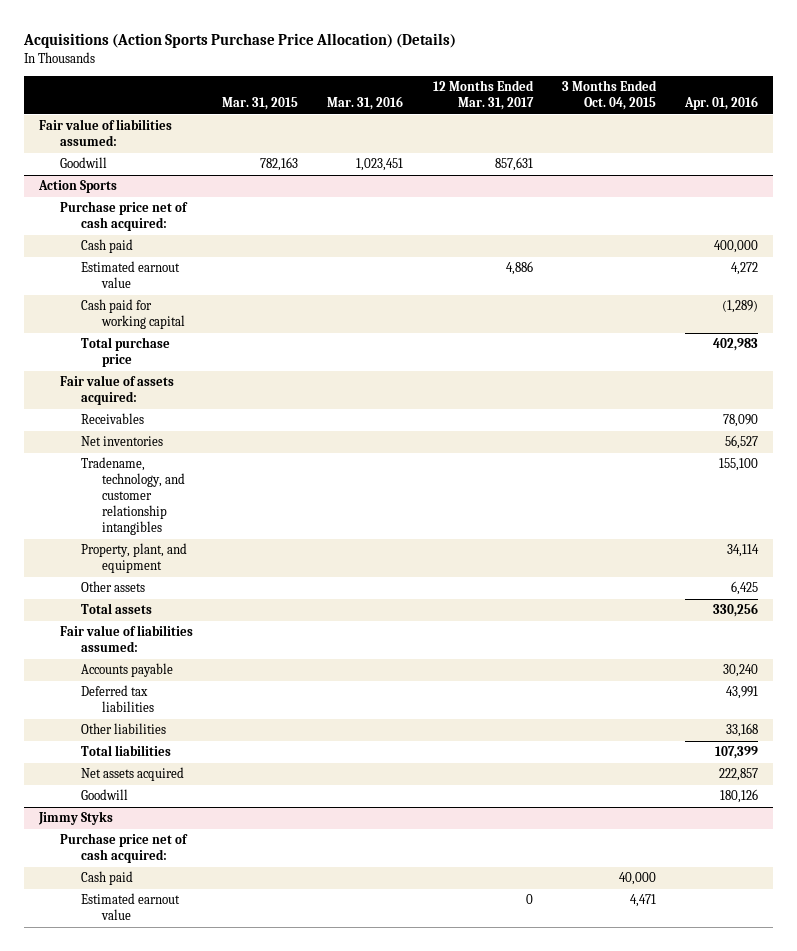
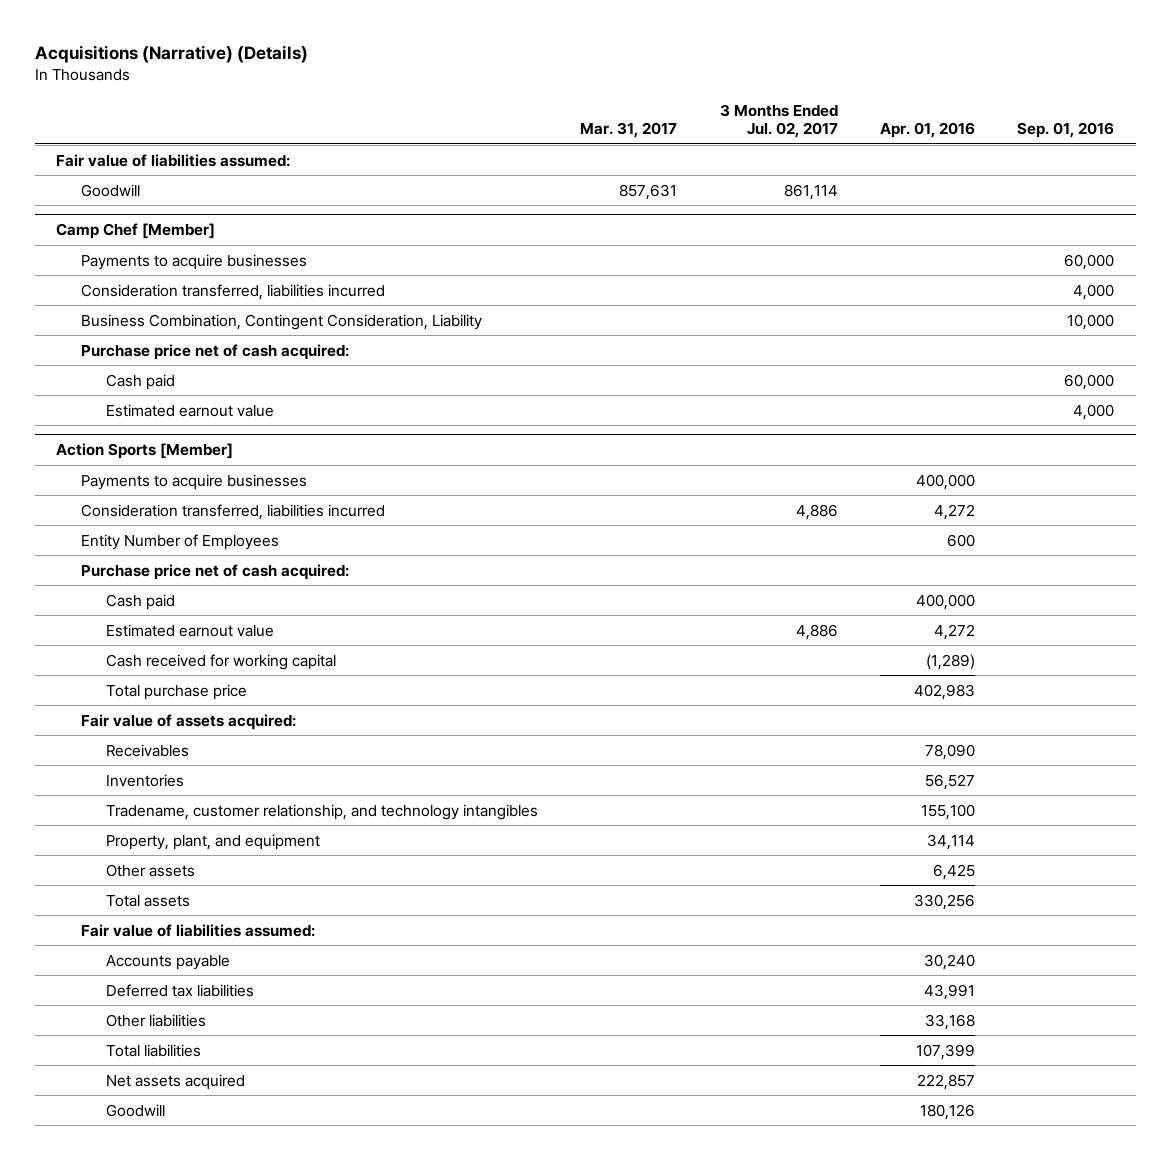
- Acquisitions (Action Sports Purchase Price Allocation) (Details)
+ Acquisitions (Narrative) (Details)
- | Mar. 31, 2015 | Mar. 31, 2016 | 12 Months Ended Mar. 31, 2017 | 3 Months Ended Oct. 04, 2015 | Apr. 01, 2016
+ | Mar. 31, 2017 | 3 Months Ended Jul. 02, 2017 | Apr. 01, 2016 | Sep. 01, 2016
- Action Sports
+ Camp Chef [Member]
+ Payments to acquire businesses | | | | 60,000
+ Consideration transferred, liabilities incurred | | | | 4,000
+ Business Combination, Contingent Consideration, Liability | | | | 10,000
+ Cash paid | | | | 60,000
+ Estimated earnout value | | | | 4,000
+ Action Sports [Member]
+ Payments to acquire businesses | | | 400,000 |
+ Consideration transferred, liabilities incurred | | 4,886 | 4,272 |
+ Entity Number of Employees | | | 600 |
+ Purchase price net of cash acquired:
- Cash paid for working capital | | | | | (1,289)
+ Cash received for working capital | | | (1,289) |
- Net inventories | | | | | 56,527
- Tradename, technology, and customer relationship intangibles | | | | | 155,100
+ Inventories | | | 56,527 |
+ Tradename, customer relationship, and technology intangibles | | | 155,100 |
- Jimmy Styks
- Purchase price net of cash acquired:
- Cash paid | | | | 40,000 |
- Estimated earnout value | | | 0 | 4,471 |

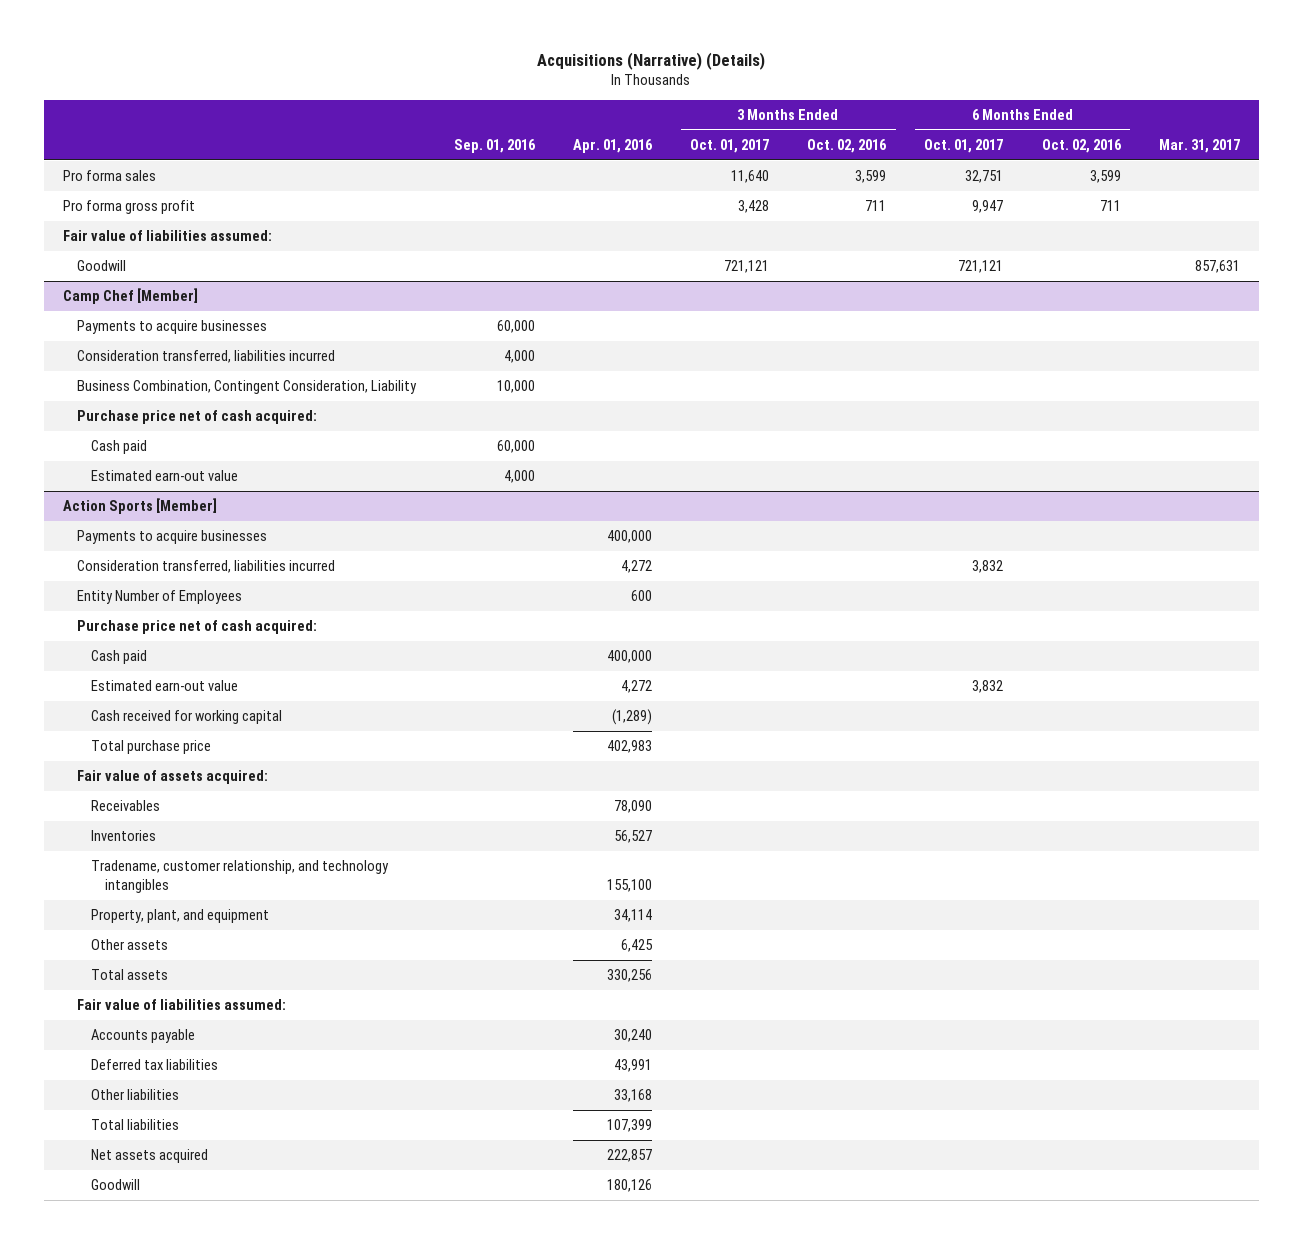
- | Mar. 31, 2017 | 3 Months Ended Jul. 02, 2017 | Apr. 01, 2016 | Sep. 01, 2016
+ | Sep. 01, 2016 | Apr. 01, 2016 | 3 Months Ended Oct. 01, 2017 | 3 Months Ended Oct. 02, 2016 | 6 Months Ended Oct. 01, 2017 | 6 Months Ended Oct. 02, 2016 | Mar. 31, 2017
+ Pro forma sales | | | 11,640 | 3,599 | 32,751 | 3,599 |
+ Pro forma gross profit | | | 3,428 | 711 | 9,947 | 711 |
@ Camp Chef [Member]
- Estimated earnout value | | | | 4,000
+ Estimated earn-out value | 4,000 | | | | | |
@ Action Sports [Member]
- Estimated earnout value | | 4,886 | 4,272 |
+ Estimated earn-out value | | 4,272 | | | 3,832 | |

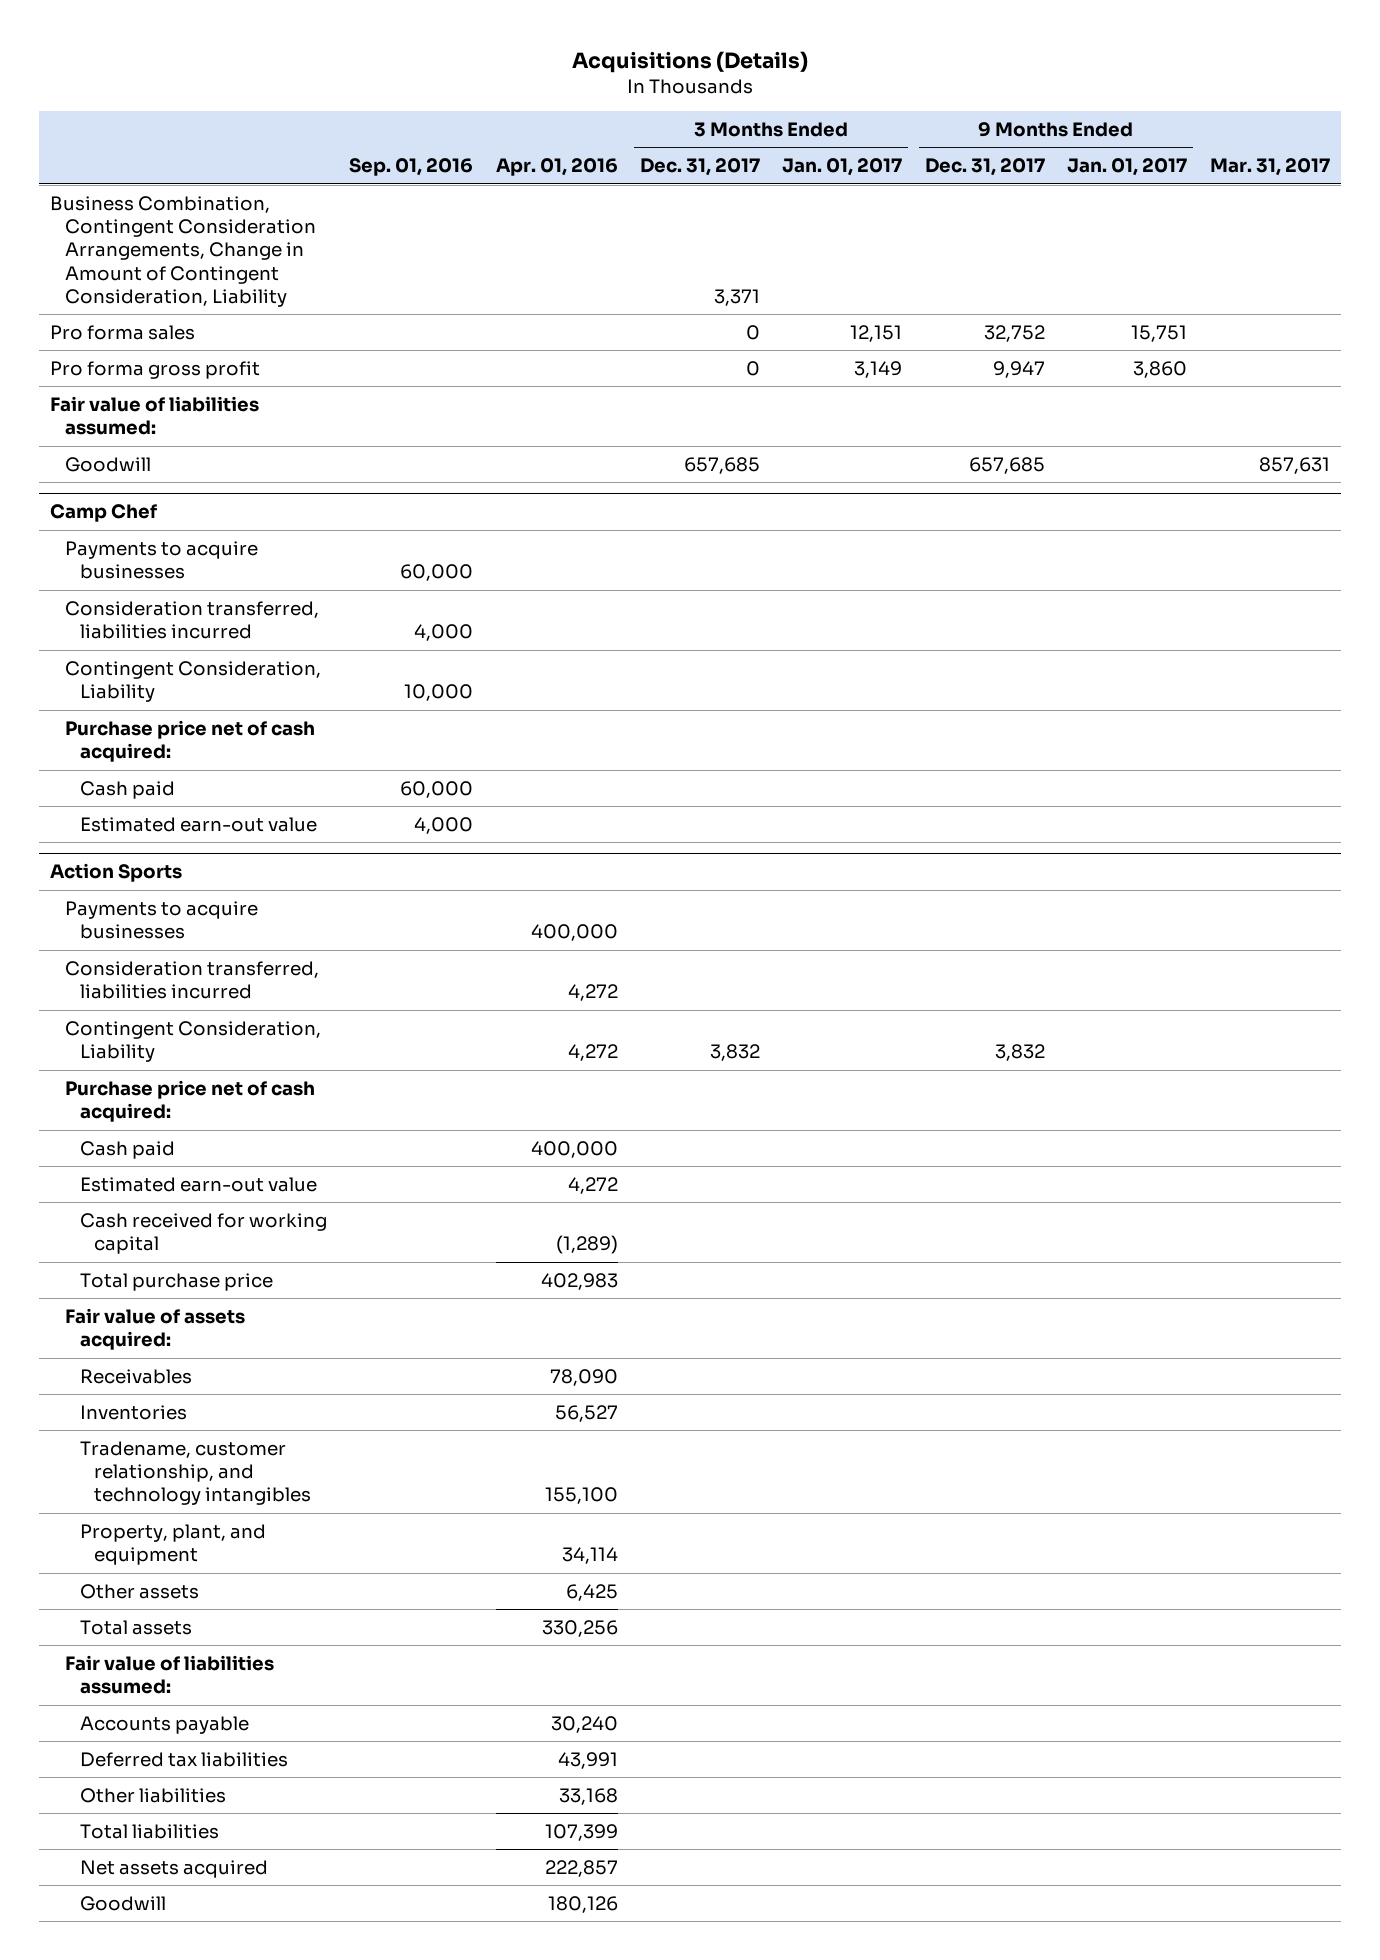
- Acquisitions (Narrative) (Details)
+ Acquisitions (Details)
- | Sep. 01, 2016 | Apr. 01, 2016 | 3 Months Ended Oct. 01, 2017 | 3 Months Ended Oct. 02, 2016 | 6 Months Ended Oct. 01, 2017 | 6 Months Ended Oct. 02, 2016 | Mar. 31, 2017
+ | Sep. 01, 2016 | Apr. 01, 2016 | 3 Months Ended Dec. 31, 2017 | 3 Months Ended Jan. 01, 2017 | 9 Months Ended Dec. 31, 2017 | 9 Months Ended Jan. 01, 2017 | Mar. 31, 2017
+ Business Combination, Contingent Consideration Arrangements, Change in Amount of Contingent Consideration, Liability | | | 3,371 | | | |
- Camp Chef [Member]
+ Camp Chef
- Business Combination, Contingent Consideration, Liability | 10,000 | | | | | |
+ Contingent Consideration, Liability | 10,000 | | | | | |
- Action Sports [Member]
+ Action Sports
- Entity Number of Employees | | 600 | | | | |
+ Contingent Consideration, Liability | | 4,272 | 3,832 | | 3,832 | |

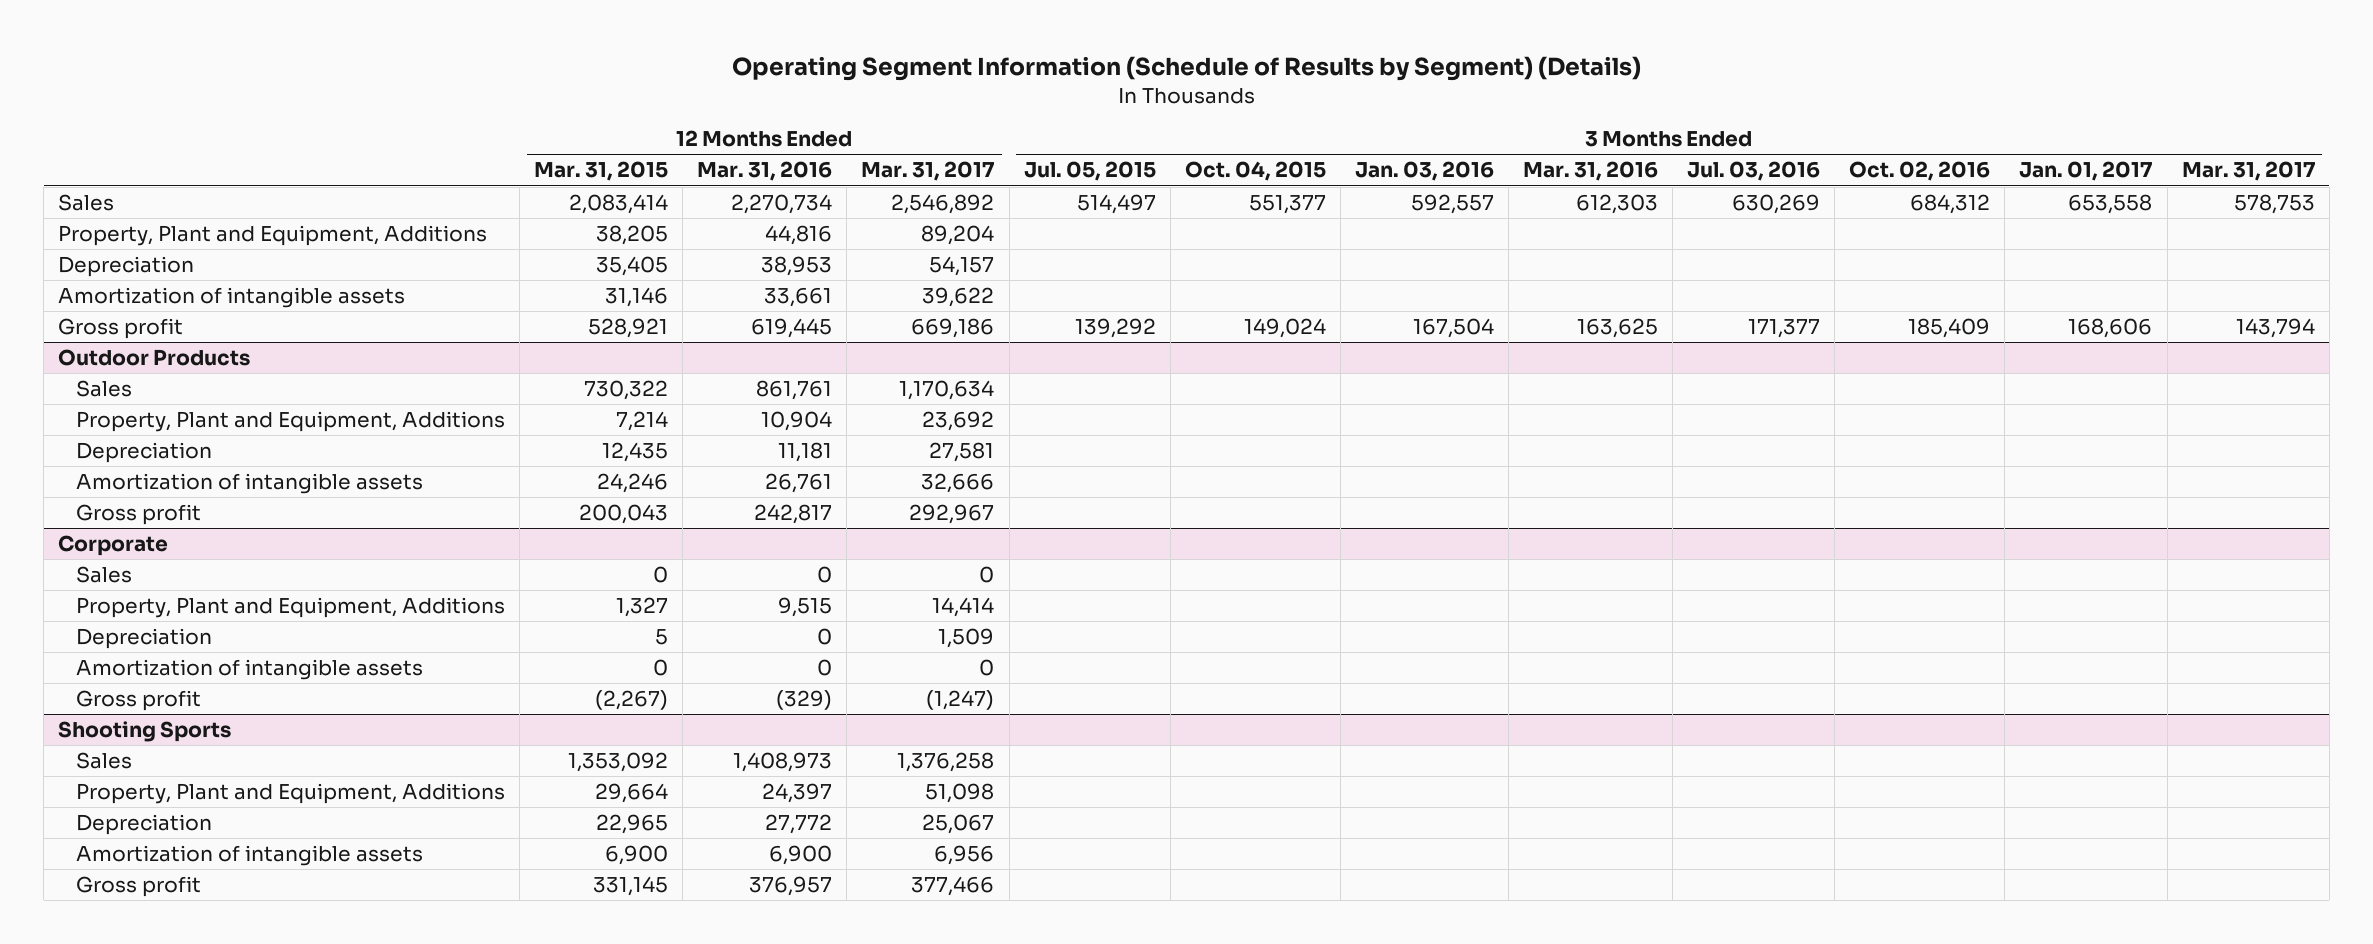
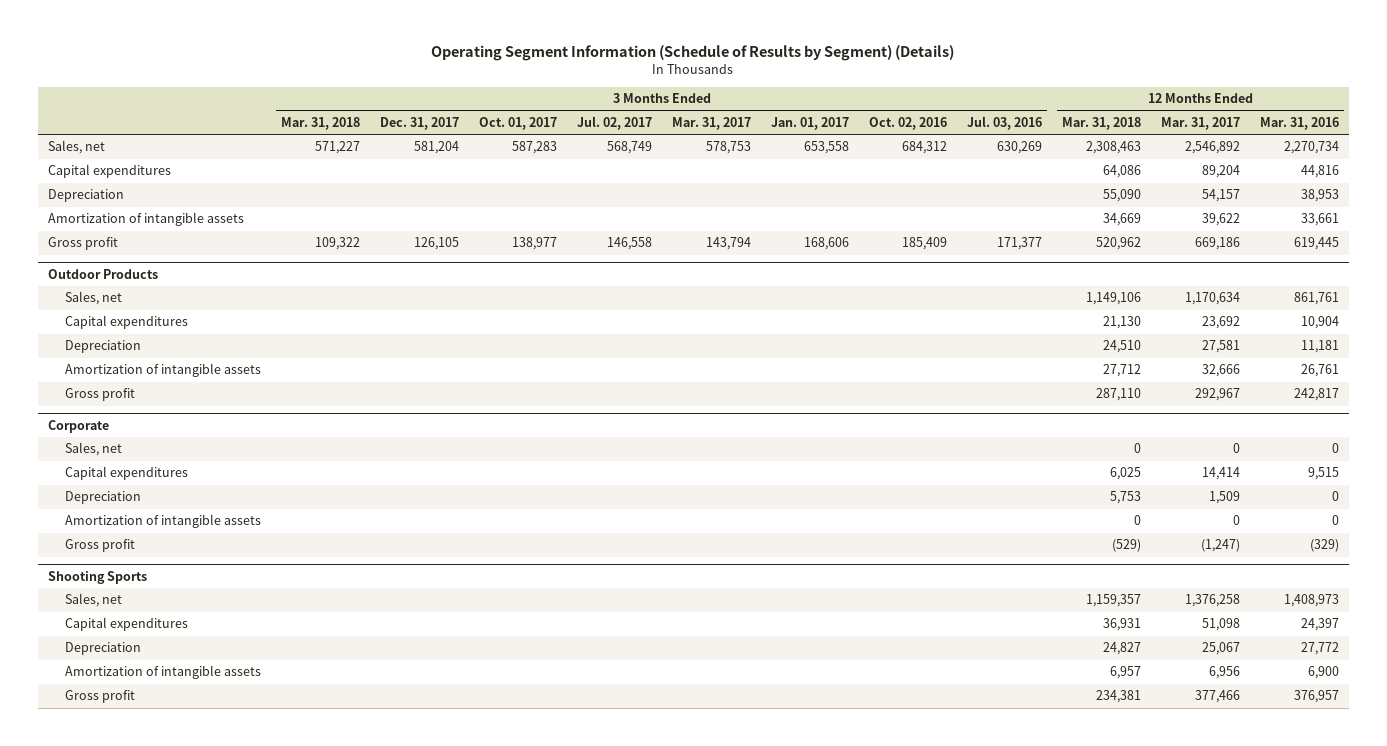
- | 12 Months Ended Mar. 31, 2015 | 12 Months Ended Mar. 31, 2016 | 12 Months Ended Mar. 31, 2017 | 3 Months Ended Jul. 05, 2015 | 3 Months Ended Oct. 04, 2015 | 3 Months Ended Jan. 03, 2016 | 3 Months Ended Mar. 31, 2016 | 3 Months Ended Jul. 03, 2016 | 3 Months Ended Oct. 02, 2016 | 3 Months Ended Jan. 01, 2017 | 3 Months Ended Mar. 31, 2017
+ | 3 Months Ended Mar. 31, 2018 | 3 Months Ended Dec. 31, 2017 | 3 Months Ended Oct. 01, 2017 | 3 Months Ended Jul. 02, 2017 | 3 Months Ended Mar. 31, 2017 | 3 Months Ended Jan. 01, 2017 | 3 Months Ended Oct. 02, 2016 | 3 Months Ended Jul. 03, 2016 | 12 Months Ended Mar. 31, 2018 | 12 Months Ended Mar. 31, 2017 | 12 Months Ended Mar. 31, 2016
- Sales | 2,083,414 | 2,270,734 | 2,546,892 | 514,497 | 551,377 | 592,557 | 612,303 | 630,269 | 684,312 | 653,558 | 578,753
- Property, Plant and Equipment, Additions | 38,205 | 44,816 | 89,204 | | | | | | | |
+ Sales, net | 571,227 | 581,204 | 587,283 | 568,749 | 578,753 | 653,558 | 684,312 | 630,269 | 2,308,463 | 2,546,892 | 2,270,734
+ Capital expenditures | | | | | | | | | 64,086 | 89,204 | 44,816
@ Outdoor Products
- Sales | 730,322 | 861,761 | 1,170,634 | | | | | | | |
- Property, Plant and Equipment, Additions | 7,214 | 10,904 | 23,692 | | | | | | | |
+ Sales, net | | | | | | | | | 1,149,106 | 1,170,634 | 861,761
+ Capital expenditures | | | | | | | | | 21,130 | 23,692 | 10,904
@ Corporate
- Sales | 0 | 0 | 0 | | | | | | | |
- Property, Plant and Equipment, Additions | 1,327 | 9,515 | 14,414 | | | | | | | |
+ Sales, net | | | | | | | | | 0 | 0 | 0
+ Capital expenditures | | | | | | | | | 6,025 | 14,414 | 9,515
@ Shooting Sports
- Sales | 1,353,092 | 1,408,973 | 1,376,258 | | | | | | | |
- Property, Plant and Equipment, Additions | 29,664 | 24,397 | 51,098 | | | | | | | |
+ Sales, net | | | | | | | | | 1,159,357 | 1,376,258 | 1,408,973
+ Capital expenditures | | | | | | | | | 36,931 | 51,098 | 24,397

